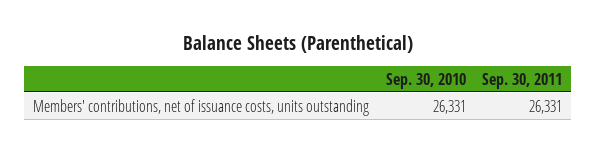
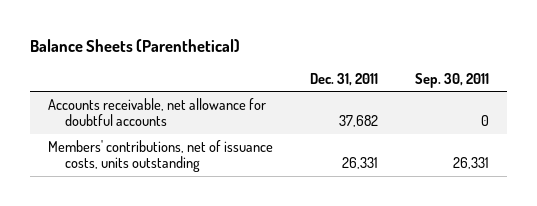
- | Sep. 30, 2010 | Sep. 30, 2011
+ | Dec. 31, 2011 | Sep. 30, 2011
+ Accounts receivable, net allowance for doubtful accounts | 37,682 | 0

